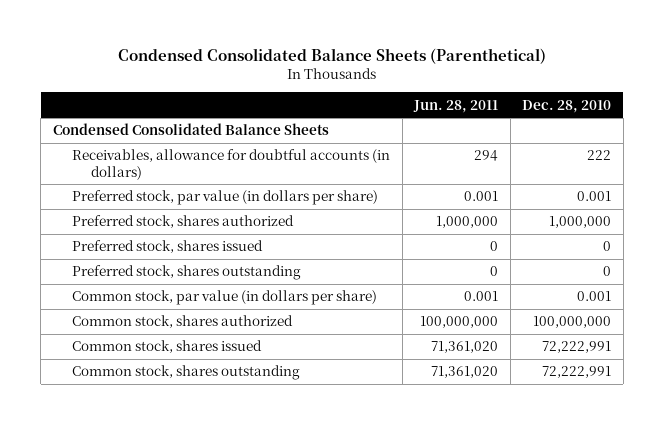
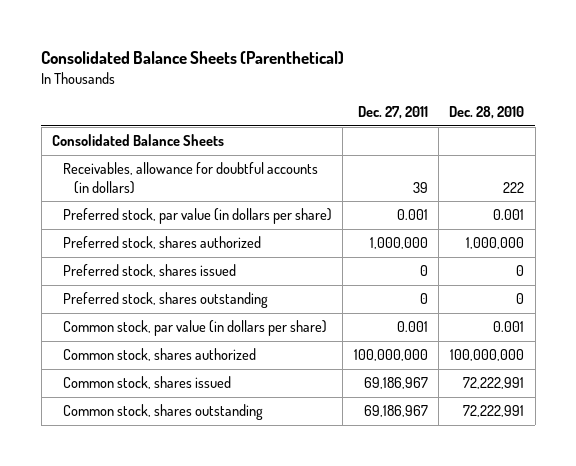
- Condensed Consolidated Balance Sheets (Parenthetical)
+ Consolidated Balance Sheets (Parenthetical)
- | Jun. 28, 2011 | Dec. 28, 2010
+ | Dec. 27, 2011 | Dec. 28, 2010
- Condensed Consolidated Balance Sheets
+ Consolidated Balance Sheets

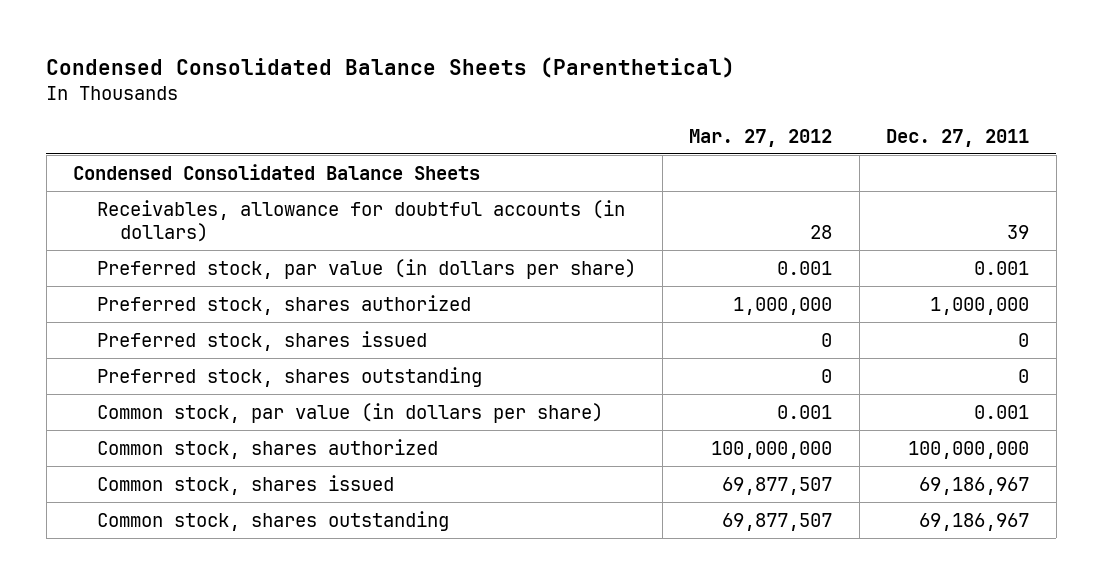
- Consolidated Balance Sheets (Parenthetical)
+ Condensed Consolidated Balance Sheets (Parenthetical)
- | Dec. 27, 2011 | Dec. 28, 2010
+ | Mar. 27, 2012 | Dec. 27, 2011
- Consolidated Balance Sheets
+ Condensed Consolidated Balance Sheets

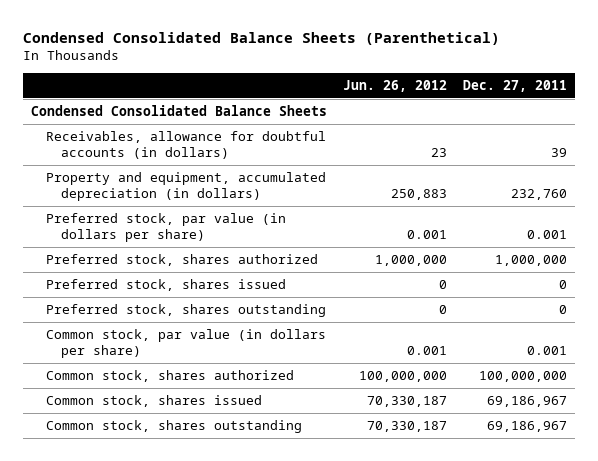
- | Mar. 27, 2012 | Dec. 27, 2011
+ | Jun. 26, 2012 | Dec. 27, 2011
+ Property and equipment, accumulated depreciation (in dollars) | 250,883 | 232,760

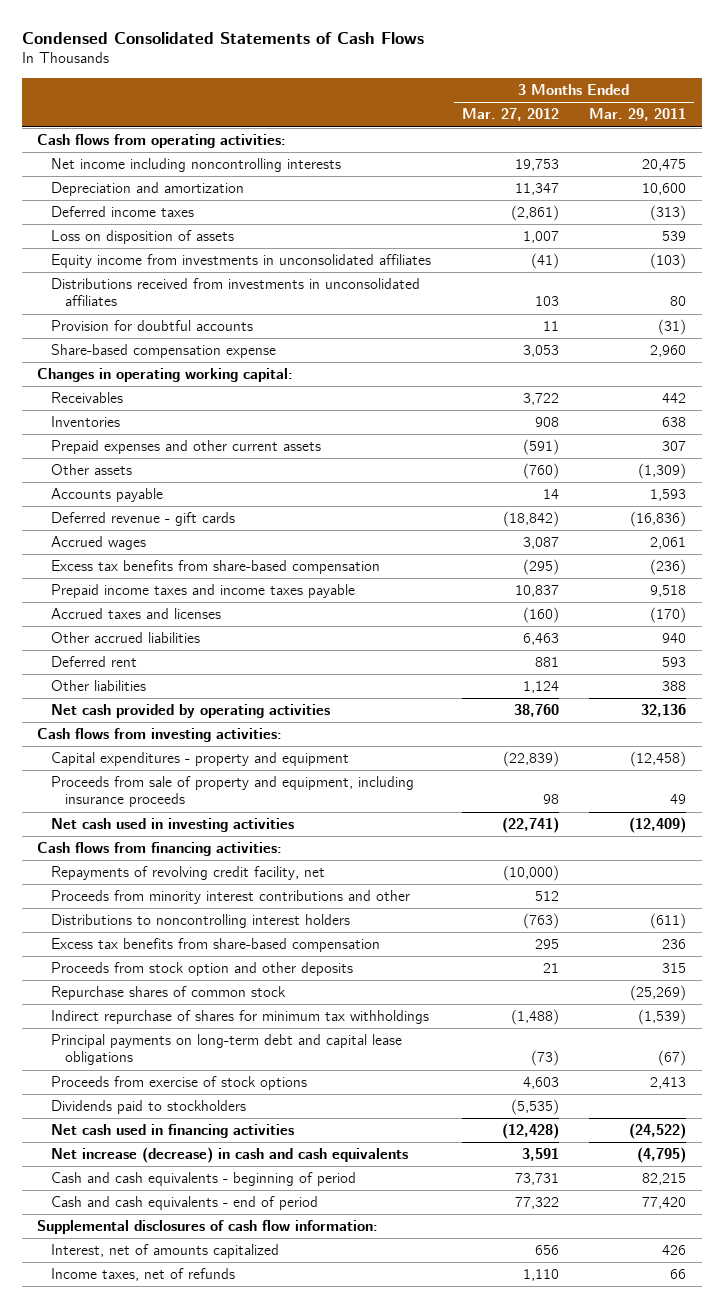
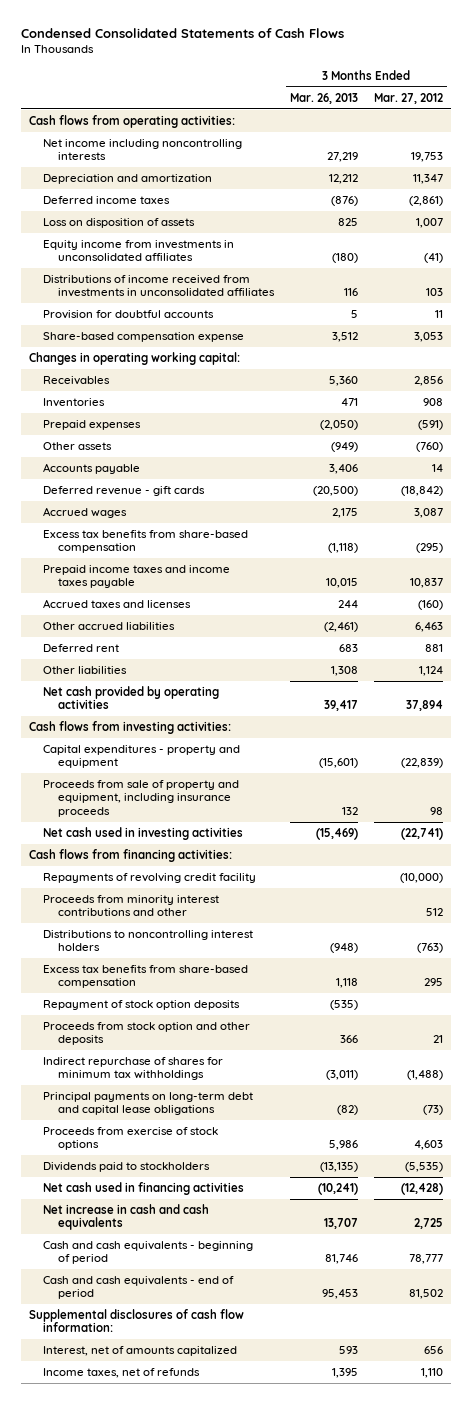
- | 3 Months Ended Mar. 27, 2012 | 3 Months Ended Mar. 29, 2011
+ | 3 Months Ended Mar. 26, 2013 | 3 Months Ended Mar. 27, 2012
- Distributions received from investments in unconsolidated affiliates | 103 | 80
+ Distributions of income received from investments in unconsolidated affiliates | 116 | 103
- Receivables | 3,722 | 442
+ Receivables | 5,360 | 2,856
- Prepaid expenses and other current assets | (591) | 307
+ Prepaid expenses | (2,050) | (591)
- Net cash provided by operating activities | 38,760 | 32,136
+ Net cash provided by operating activities | 39,417 | 37,894
- Repayments of revolving credit facility, net | (10,000) |
+ Repayments of revolving credit facility | | (10,000)
+ Repayment of stock option deposits | (535) |
- Repurchase shares of common stock | | (25,269)
- Net increase (decrease) in cash and cash equivalents | 3,591 | (4,795)
- Cash and cash equivalents - beginning of period | 73,731 | 82,215
- Cash and cash equivalents - end of period | 77,322 | 77,420
+ Net increase in cash and cash equivalents | 13,707 | 2,725
+ Cash and cash equivalents - beginning of period | 81,746 | 78,777
+ Cash and cash equivalents - end of period | 95,453 | 81,502

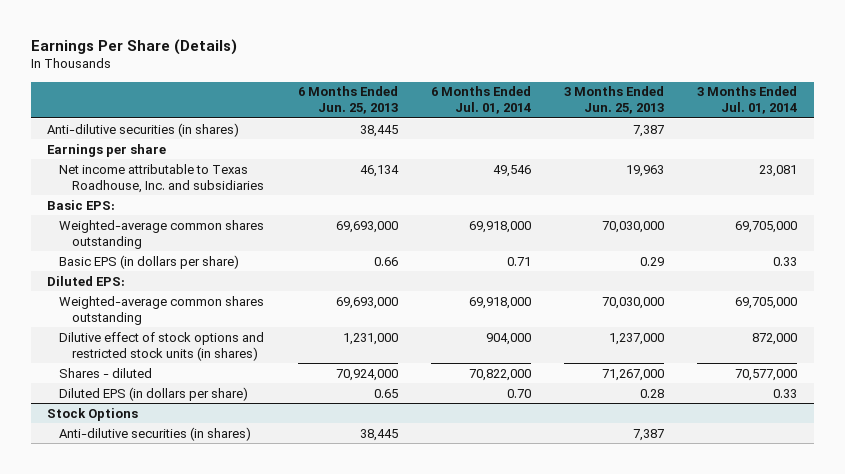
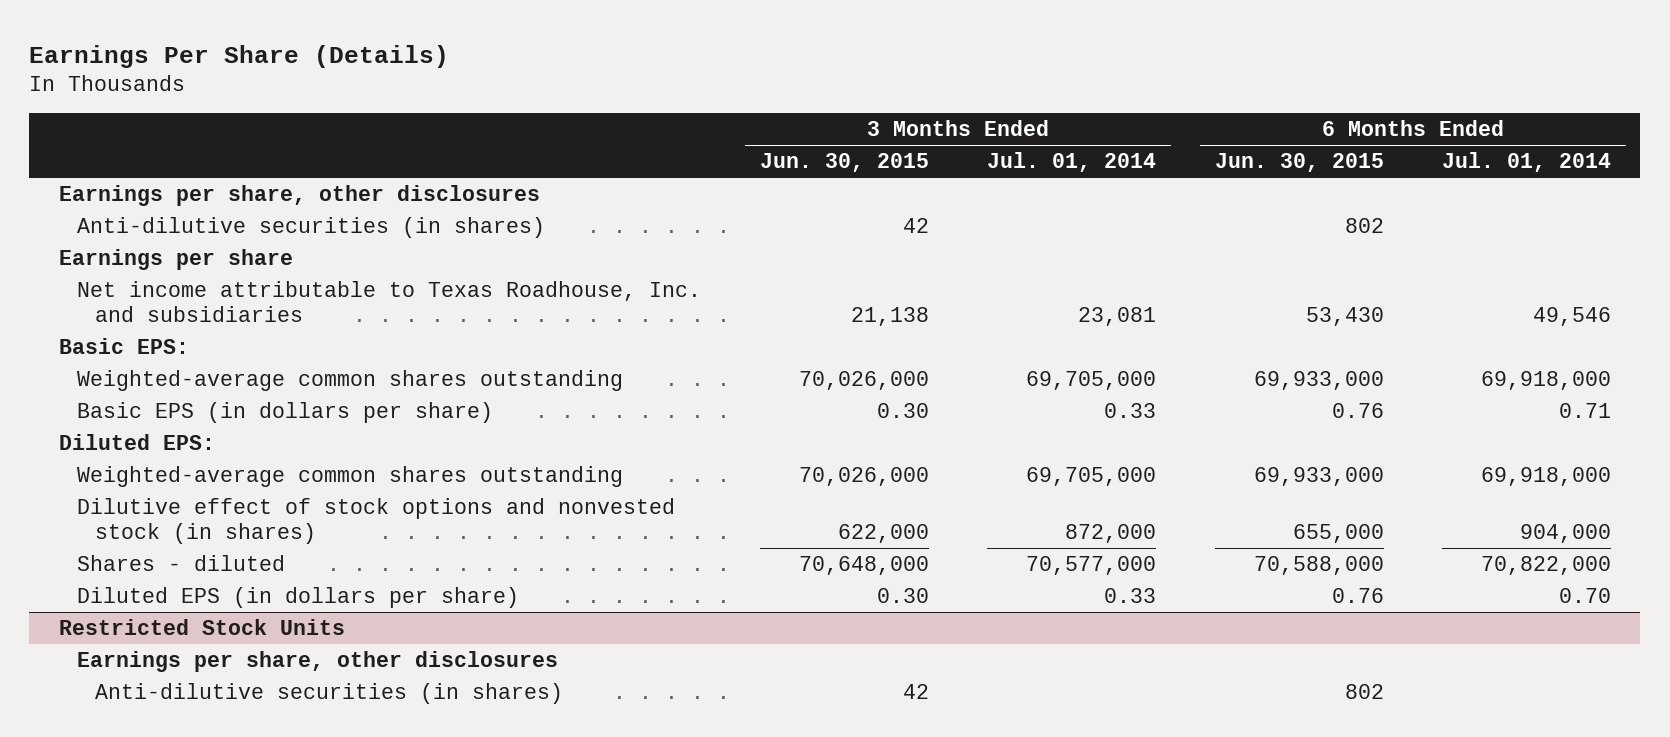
- | 6 Months Ended Jun. 25, 2013 | 6 Months Ended Jul. 01, 2014 | 3 Months Ended Jun. 25, 2013 | 3 Months Ended Jul. 01, 2014
+ | 3 Months Ended Jun. 30, 2015 | 3 Months Ended Jul. 01, 2014 | 6 Months Ended Jun. 30, 2015 | 6 Months Ended Jul. 01, 2014
+ Earnings per share, other disclosures
- Dilutive effect of stock options and restricted stock units (in shares) | 1,231,000 | 904,000 | 1,237,000 | 872,000
+ Dilutive effect of stock options and nonvested stock (in shares) | 622,000 | 872,000 | 655,000 | 904,000
- Stock Options
+ Restricted Stock Units
+ Earnings per share, other disclosures

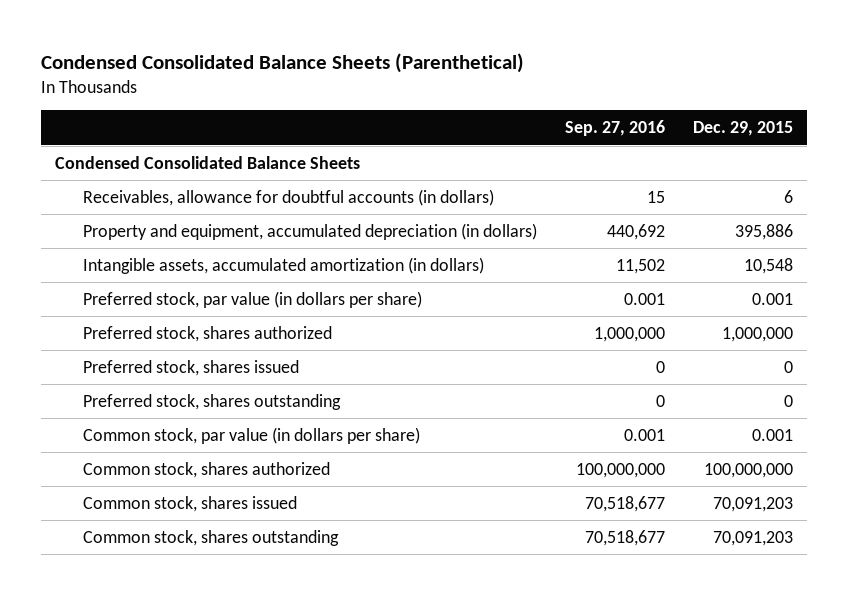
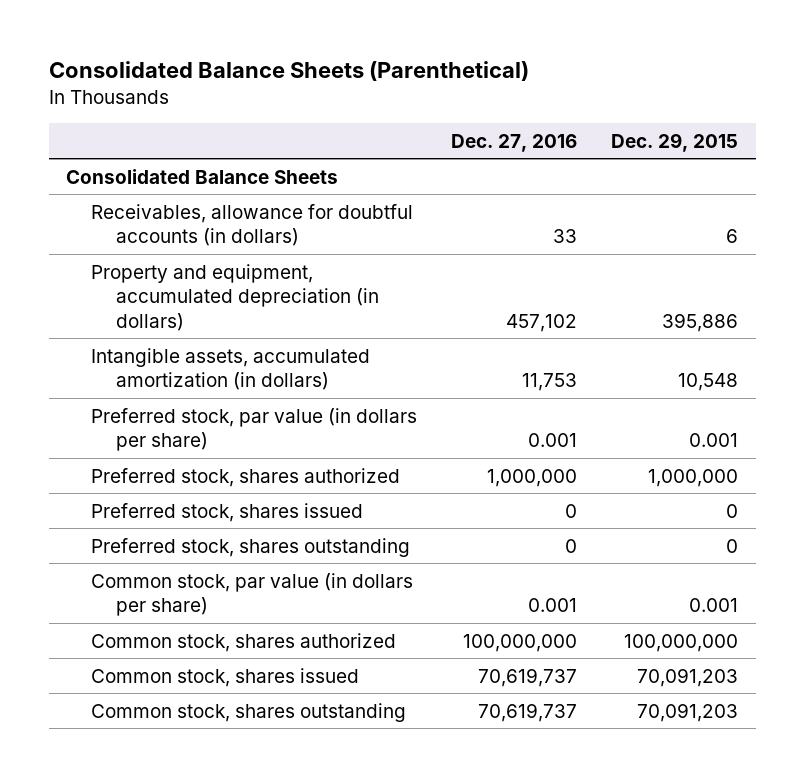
- Condensed Consolidated Balance Sheets (Parenthetical)
+ Consolidated Balance Sheets (Parenthetical)
- | Sep. 27, 2016 | Dec. 29, 2015
+ | Dec. 27, 2016 | Dec. 29, 2015
- Condensed Consolidated Balance Sheets
+ Consolidated Balance Sheets

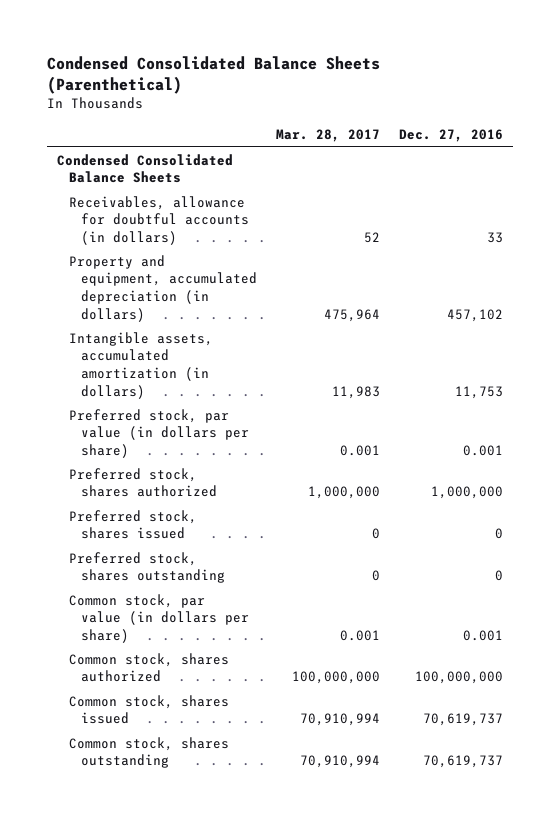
- Consolidated Balance Sheets (Parenthetical)
+ Condensed Consolidated Balance Sheets (Parenthetical)
- | Dec. 27, 2016 | Dec. 29, 2015
+ | Mar. 28, 2017 | Dec. 27, 2016
- Consolidated Balance Sheets
+ Condensed Consolidated Balance Sheets

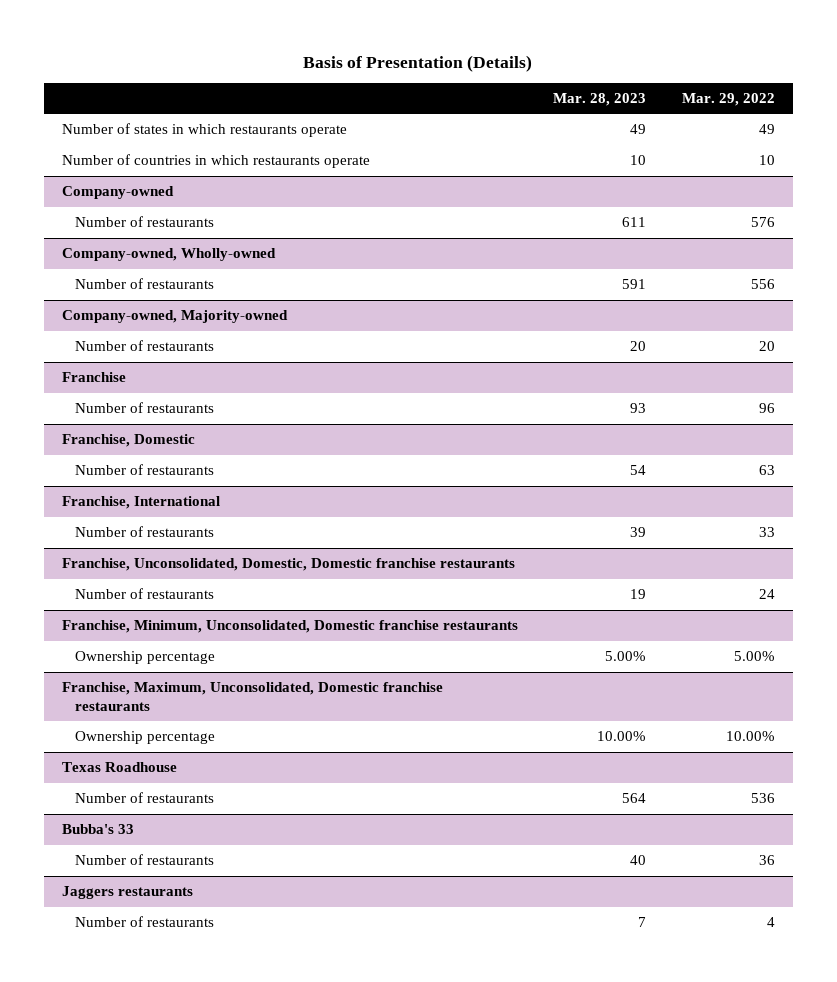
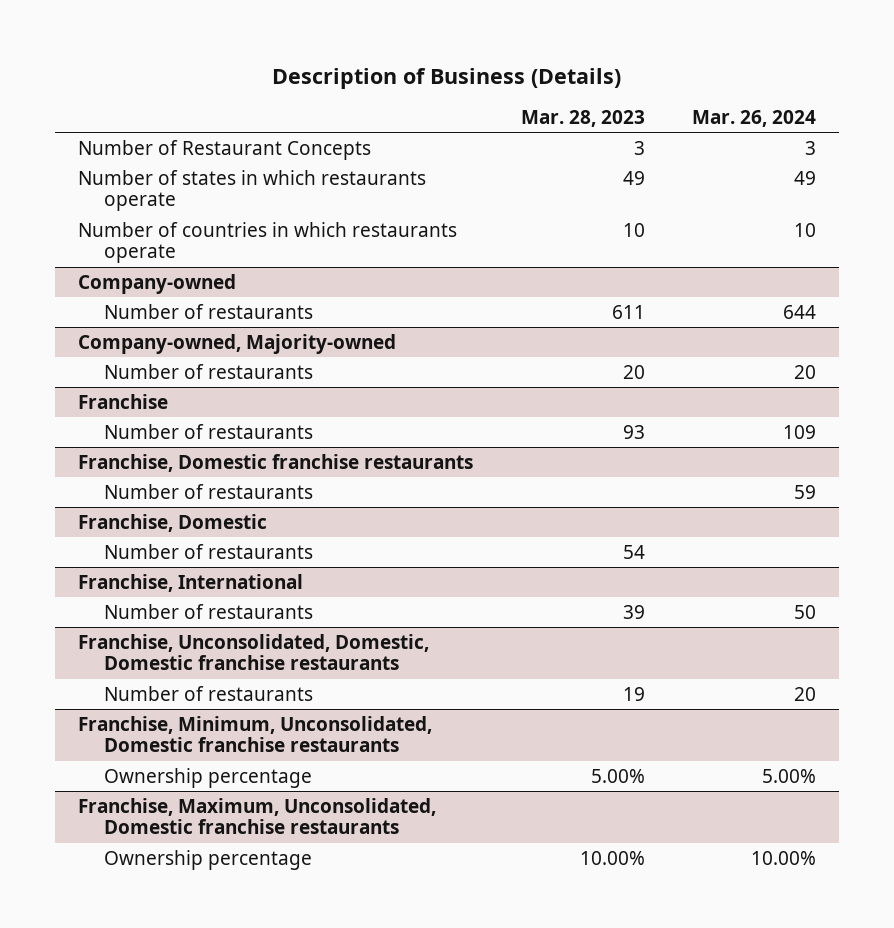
- Basis of Presentation (Details)
+ Description of Business (Details)
- | Mar. 28, 2023 | Mar. 29, 2022
+ | Mar. 28, 2023 | Mar. 26, 2024
+ Number of Restaurant Concepts | 3 | 3
- Company-owned, Wholly-owned
- Number of restaurants | 591 | 556
+ Franchise, Domestic franchise restaurants
+ Number of restaurants | | 59
- Texas Roadhouse
- Number of restaurants | 564 | 536
- Bubba's 33
- Number of restaurants | 40 | 36
- Jaggers restaurants
- Number of restaurants | 7 | 4

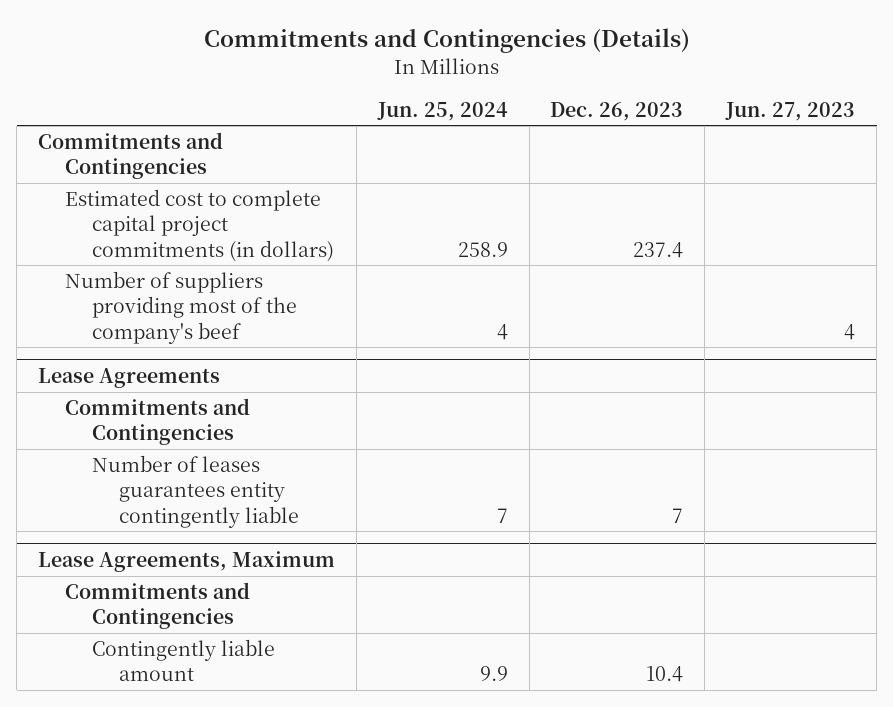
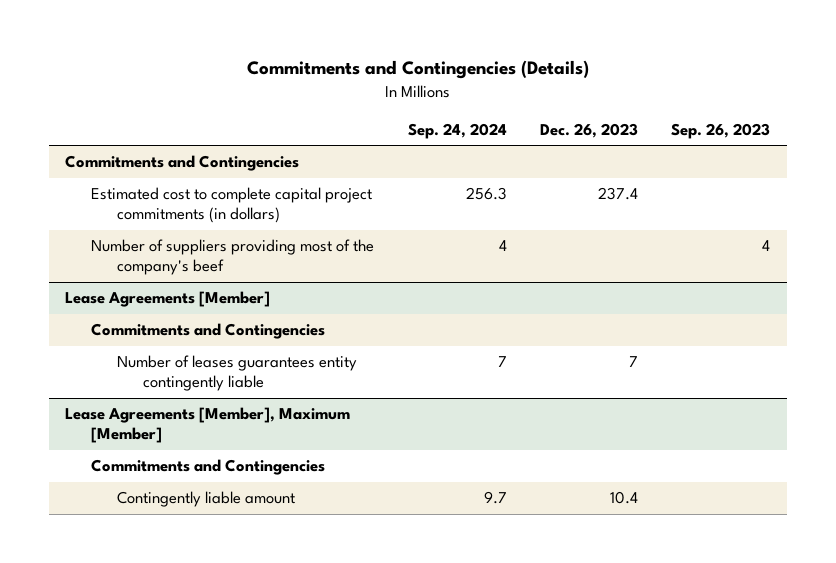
- | Jun. 25, 2024 | Dec. 26, 2023 | Jun. 27, 2023
+ | Sep. 24, 2024 | Dec. 26, 2023 | Sep. 26, 2023
- Lease Agreements
+ Lease Agreements [Member]
- Lease Agreements, Maximum
+ Lease Agreements [Member], Maximum [Member]

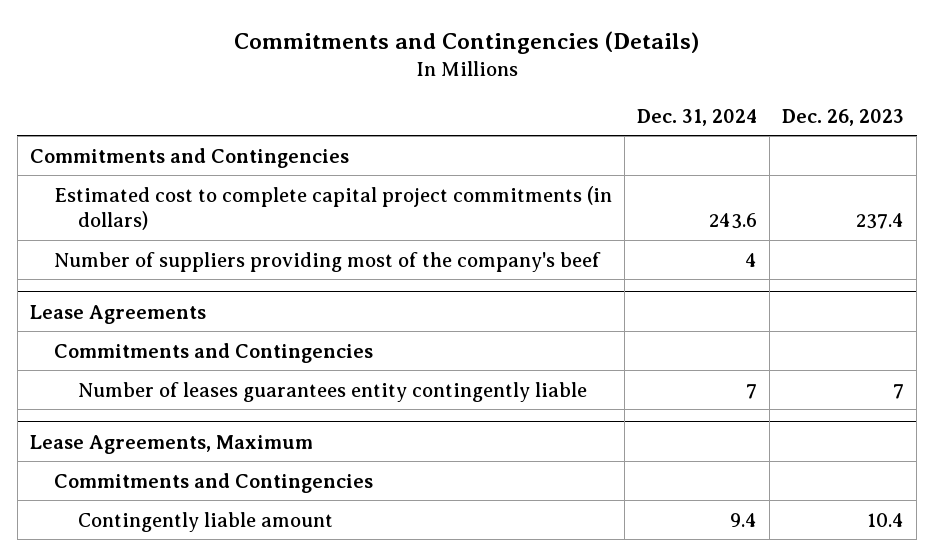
- | Sep. 24, 2024 | Dec. 26, 2023 | Sep. 26, 2023
+ | Dec. 31, 2024 | Dec. 26, 2023
- Lease Agreements [Member]
+ Lease Agreements
- Lease Agreements [Member], Maximum [Member]
+ Lease Agreements, Maximum

